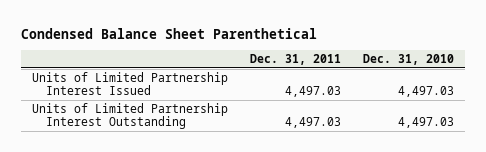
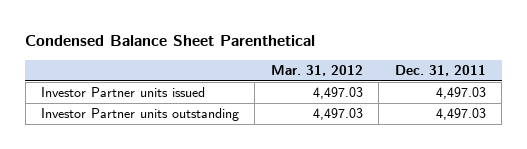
- | Dec. 31, 2011 | Dec. 31, 2010
+ | Mar. 31, 2012 | Dec. 31, 2011
- Units of Limited Partnership Interest Issued | 4,497.03 | 4,497.03
- Units of Limited Partnership Interest Outstanding | 4,497.03 | 4,497.03
+ Investor Partner units issued | 4,497.03 | 4,497.03
+ Investor Partner units outstanding | 4,497.03 | 4,497.03

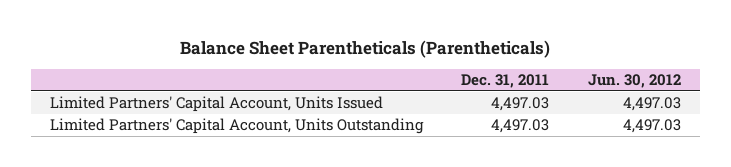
- Condensed Balance Sheet Parenthetical
+ Balance Sheet Parentheticals (Parentheticals)
- | Mar. 31, 2012 | Dec. 31, 2011
+ | Dec. 31, 2011 | Jun. 30, 2012
- Investor Partner units issued | 4,497.03 | 4,497.03
- Investor Partner units outstanding | 4,497.03 | 4,497.03
+ Limited Partners' Capital Account, Units Issued | 4,497.03 | 4,497.03
+ Limited Partners' Capital Account, Units Outstanding | 4,497.03 | 4,497.03

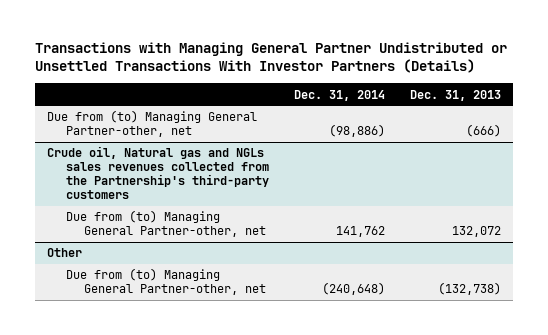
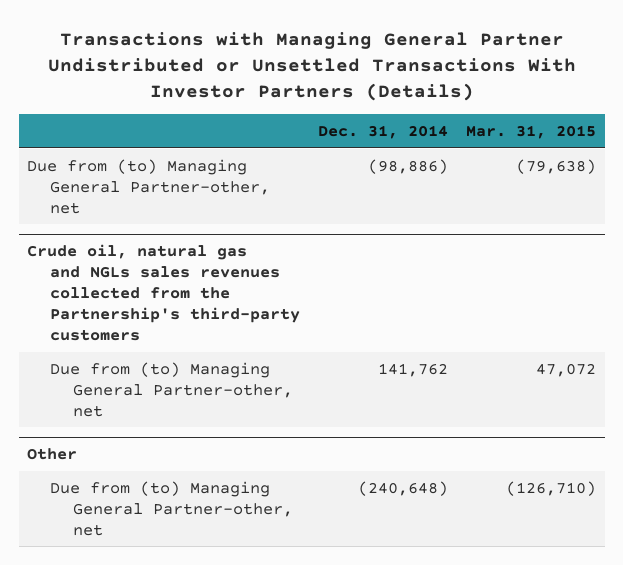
- | Dec. 31, 2014 | Dec. 31, 2013
+ | Dec. 31, 2014 | Mar. 31, 2015
- Crude oil, Natural gas and NGLs sales revenues collected from the Partnership's third-party customers
+ Crude oil, natural gas and NGLs sales revenues collected from the Partnership's third-party customers

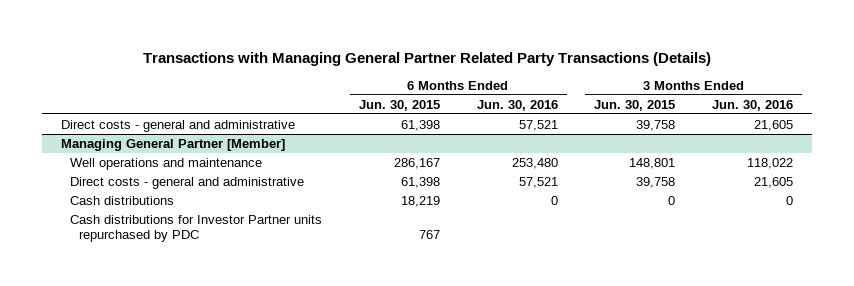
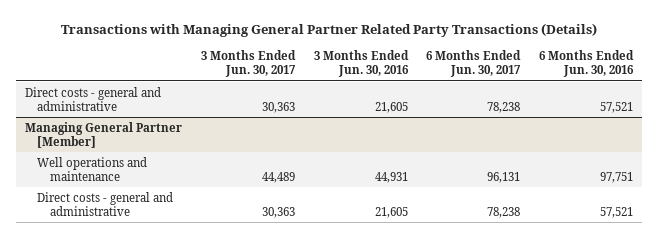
- | 6 Months Ended Jun. 30, 2015 | 6 Months Ended Jun. 30, 2016 | 3 Months Ended Jun. 30, 2015 | 3 Months Ended Jun. 30, 2016
+ | 3 Months Ended Jun. 30, 2017 | 3 Months Ended Jun. 30, 2016 | 6 Months Ended Jun. 30, 2017 | 6 Months Ended Jun. 30, 2016
@ Managing General Partner [Member]
- Well operations and maintenance | 286,167 | 253,480 | 148,801 | 118,022
+ Well operations and maintenance | 44,489 | 44,931 | 96,131 | 97,751
- Cash distributions | 18,219 | 0 | 0 | 0
- Cash distributions for Investor Partner units repurchased by PDC | 767 | | |

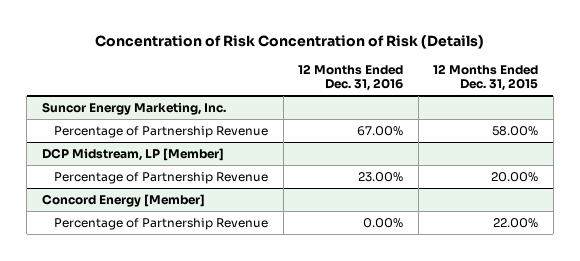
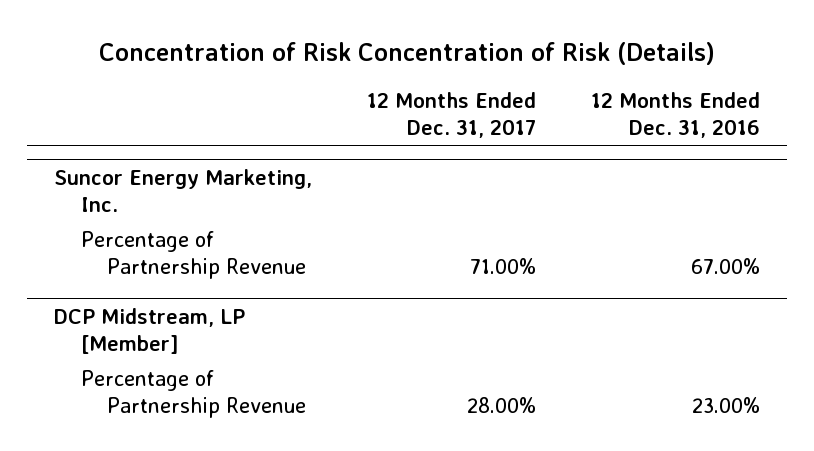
- | 12 Months Ended Dec. 31, 2016 | 12 Months Ended Dec. 31, 2015
+ | 12 Months Ended Dec. 31, 2017 | 12 Months Ended Dec. 31, 2016
- Concord Energy [Member]
- Percentage of Partnership Revenue | 0.00% | 22.00%

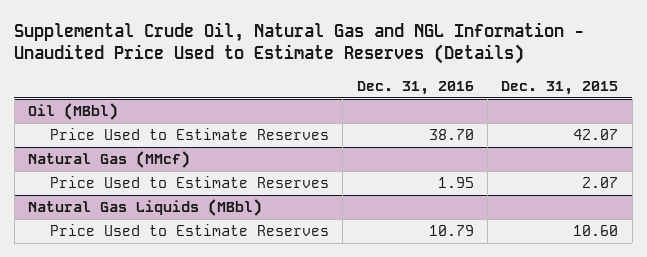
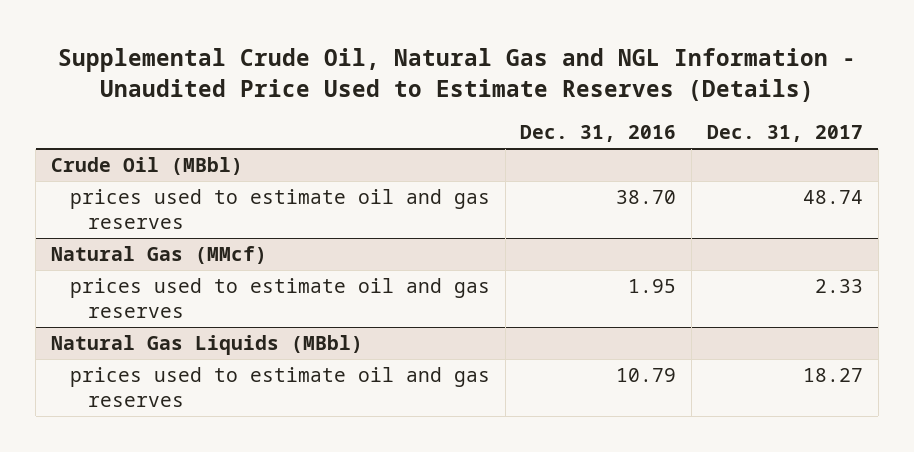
- | Dec. 31, 2016 | Dec. 31, 2015
+ | Dec. 31, 2016 | Dec. 31, 2017
- Oil (MBbl)
- Price Used to Estimate Reserves | 38.70 | 42.07
+ Crude Oil (MBbl)
+ prices used to estimate oil and gas reserves | 38.70 | 48.74
@ Natural Gas (MMcf)
- Price Used to Estimate Reserves | 1.95 | 2.07
+ prices used to estimate oil and gas reserves | 1.95 | 2.33
@ Natural Gas Liquids (MBbl)
- Price Used to Estimate Reserves | 10.79 | 10.60
+ prices used to estimate oil and gas reserves | 10.79 | 18.27

